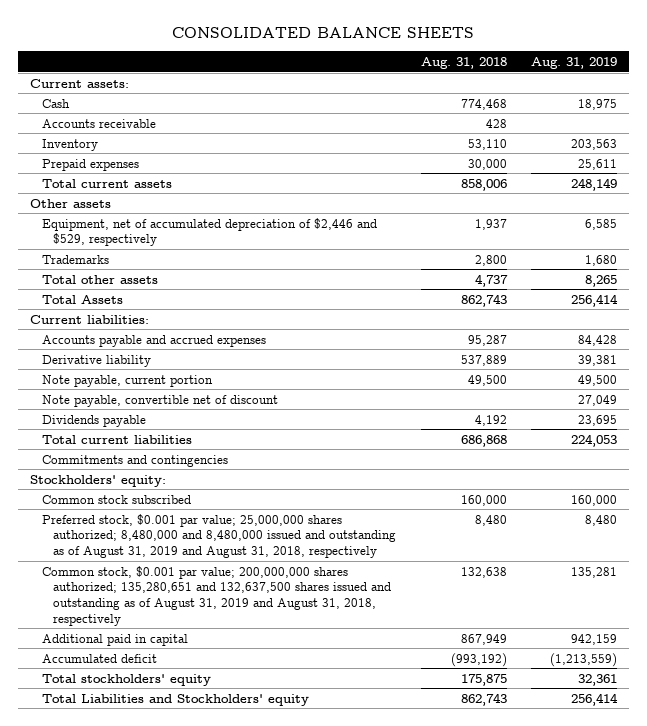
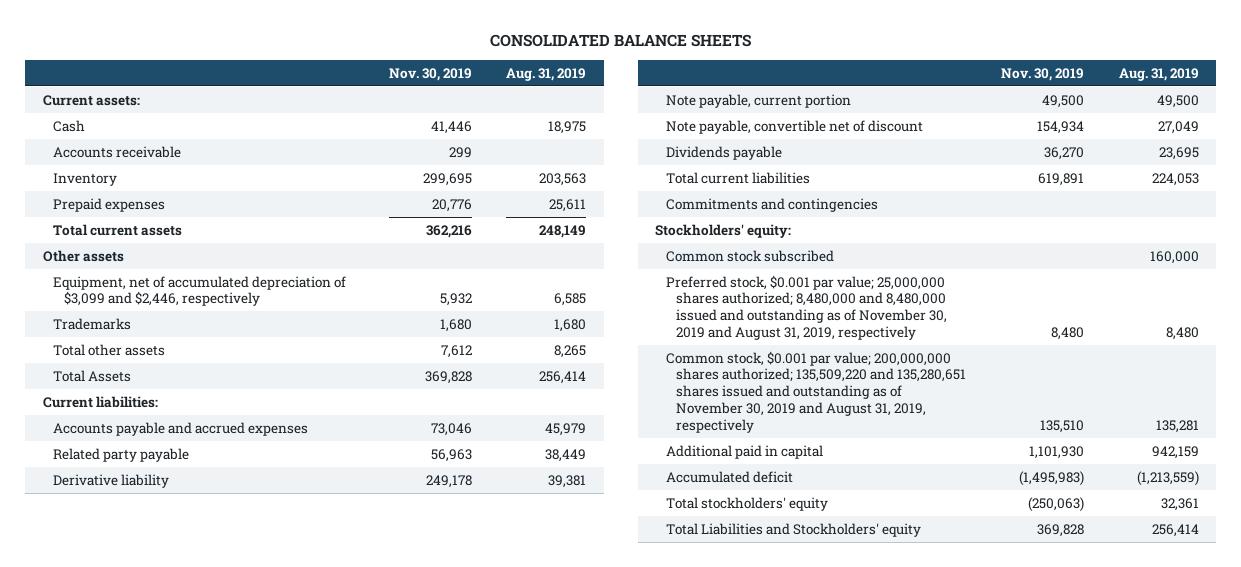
- | Aug. 31, 2018 | Aug. 31, 2019
+ | Nov. 30, 2019 | Aug. 31, 2019
- Equipment, net of accumulated depreciation of $2,446 and $529, respectively | 1,937 | 6,585
+ Equipment, net of accumulated depreciation of $3,099 and $2,446, respectively | 5,932 | 6,585
- Accounts payable and accrued expenses | 95,287 | 84,428
+ Accounts payable and accrued expenses | 73,046 | 45,979
+ Related party payable | 56,963 | 38,449
- Preferred stock, $0.001 par value; 25,000,000 shares authorized; 8,480,000 and 8,480,000 issued and outstanding as of August 31, 2019 and August 31, 2018, respectively | 8,480 | 8,480
- Common stock, $0.001 par value; 200,000,000 shares authorized; 135,280,651 and 132,637,500 shares issued and outstanding as of August 31, 2019 and August 31, 2018, respectively | 132,638 | 135,281
+ Preferred stock, $0.001 par value; 25,000,000 shares authorized; 8,480,000 and 8,480,000 issued and outstanding as of November 30, 2019 and August 31, 2019, respectively | 8,480 | 8,480
+ Common stock, $0.001 par value; 200,000,000 shares authorized; 135,509,220 and 135,280,651 shares issued and outstanding as of November 30, 2019 and August 31, 2019, respectively | 135,510 | 135,281

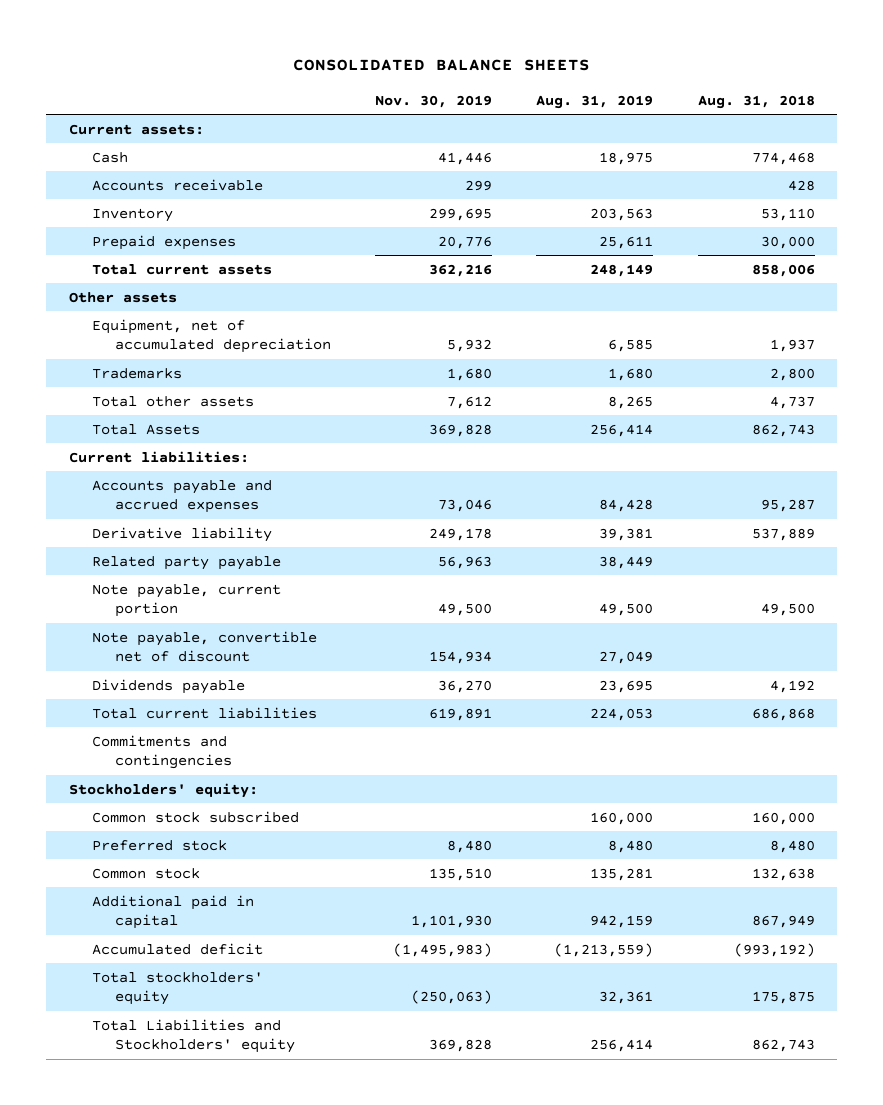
- | Nov. 30, 2019 | Aug. 31, 2019
+ | Nov. 30, 2019 | Aug. 31, 2019 | Aug. 31, 2018
- Equipment, net of accumulated depreciation of $3,099 and $2,446, respectively | 5,932 | 6,585
+ Equipment, net of accumulated depreciation | 5,932 | 6,585 | 1,937
- Accounts payable and accrued expenses | 73,046 | 45,979
+ Accounts payable and accrued expenses | 73,046 | 84,428 | 95,287
moved down: Related party payable | 56,963 | 38,449 |
- Preferred stock, $0.001 par value; 25,000,000 shares authorized; 8,480,000 and 8,480,000 issued and outstanding as of November 30, 2019 and August 31, 2019, respectively | 8,480 | 8,480
- Common stock, $0.001 par value; 200,000,000 shares authorized; 135,509,220 and 135,280,651 shares issued and outstanding as of November 30, 2019 and August 31, 2019, respectively | 135,510 | 135,281
+ Preferred stock | 8,480 | 8,480 | 8,480
+ Common stock | 135,510 | 135,281 | 132,638

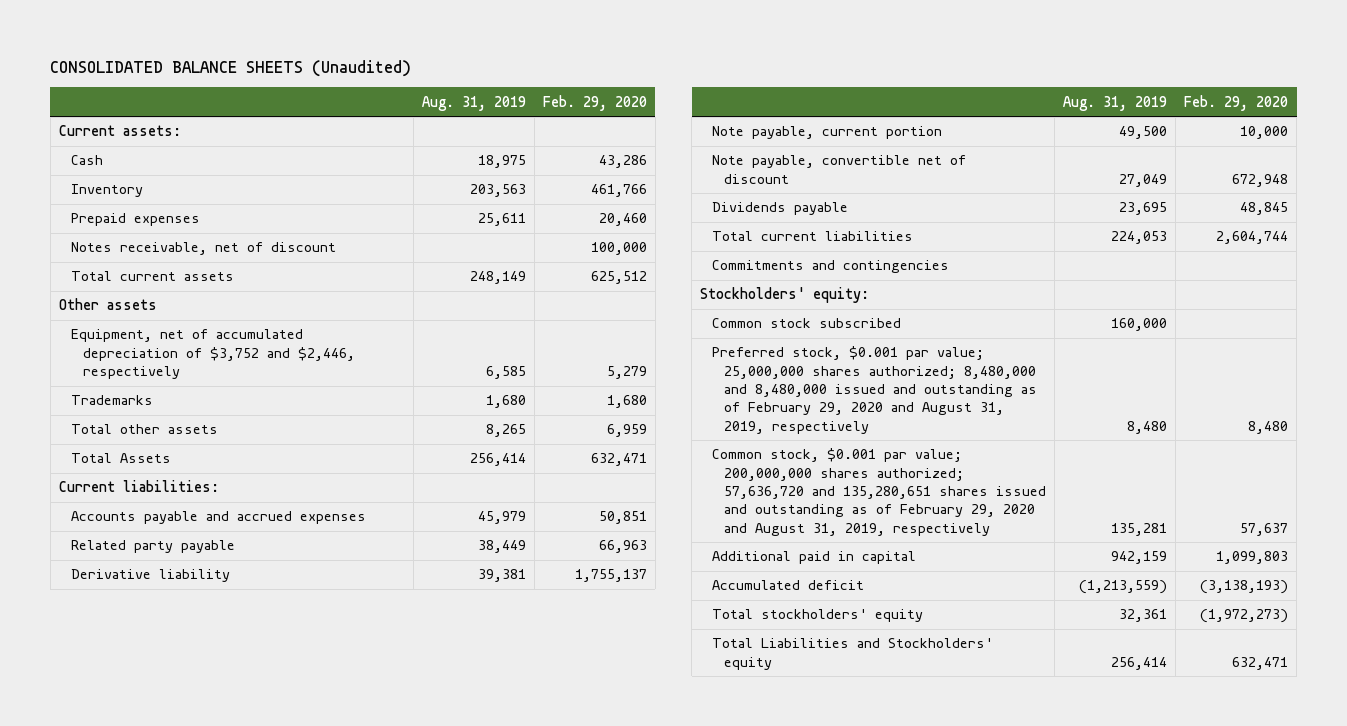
- CONSOLIDATED BALANCE SHEETS
+ CONSOLIDATED BALANCE SHEETS (Unaudited)
- | Nov. 30, 2019 | Aug. 31, 2019 | Aug. 31, 2018
+ | Aug. 31, 2019 | Feb. 29, 2020
- Accounts receivable | 299 | | 428
+ Notes receivable, net of discount | | 100,000
- Equipment, net of accumulated depreciation | 5,932 | 6,585 | 1,937
+ Equipment, net of accumulated depreciation of $3,752 and $2,446, respectively | 6,585 | 5,279
- Accounts payable and accrued expenses | 73,046 | 84,428 | 95,287
+ Accounts payable and accrued expenses | 45,979 | 50,851
moved down: Derivative liability | 39,381 | 1,755,137
- Preferred stock | 8,480 | 8,480 | 8,480
- Common stock | 135,510 | 135,281 | 132,638
+ Preferred stock, $0.001 par value; 25,000,000 shares authorized; 8,480,000 and 8,480,000 issued and outstanding as of February 29, 2020 and August 31, 2019, respectively | 8,480 | 8,480
+ Common stock, $0.001 par value; 200,000,000 shares authorized; 57,636,720 and 135,280,651 shares issued and outstanding as of February 29, 2020 and August 31, 2019, respectively | 135,281 | 57,637

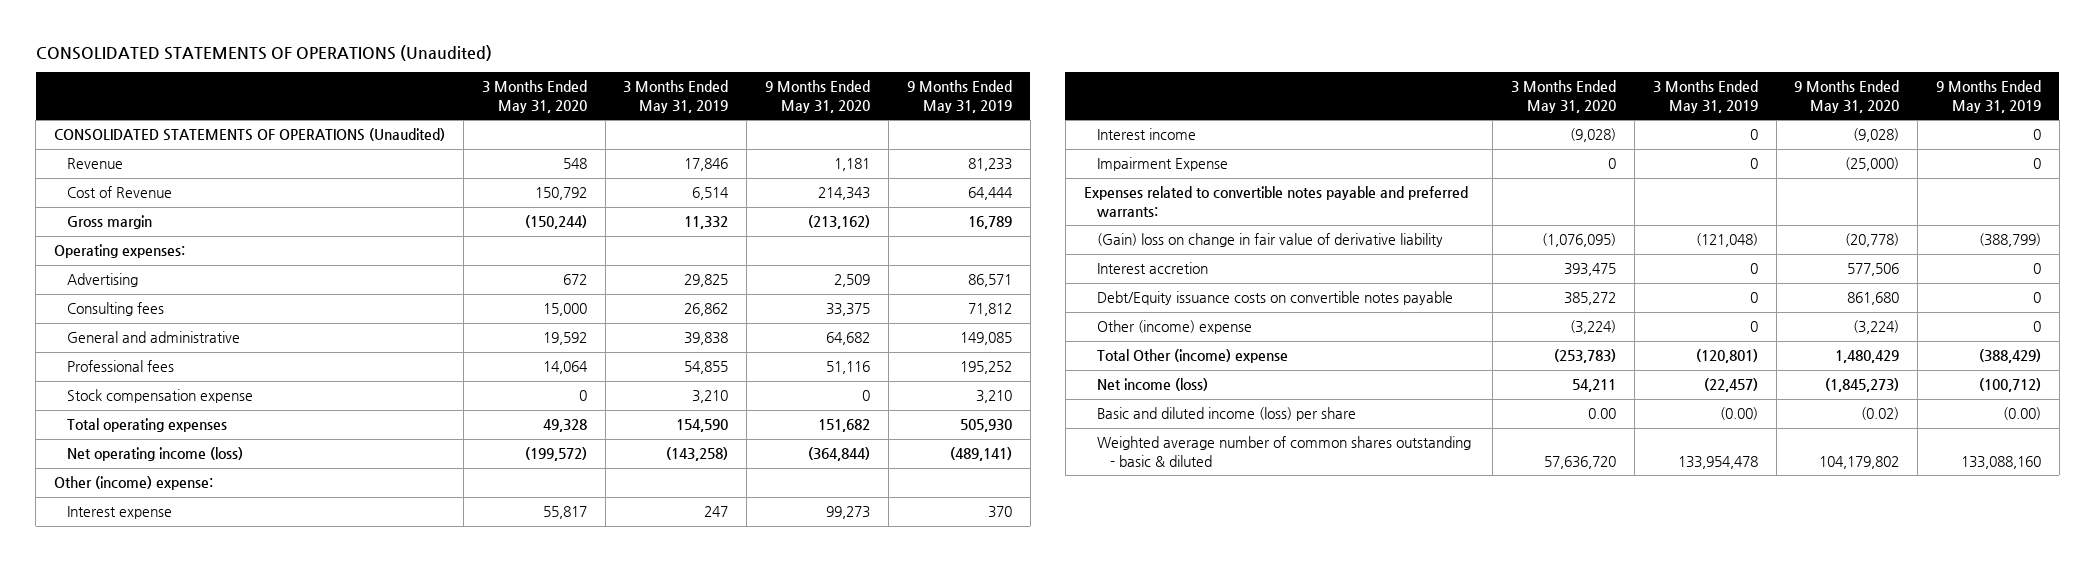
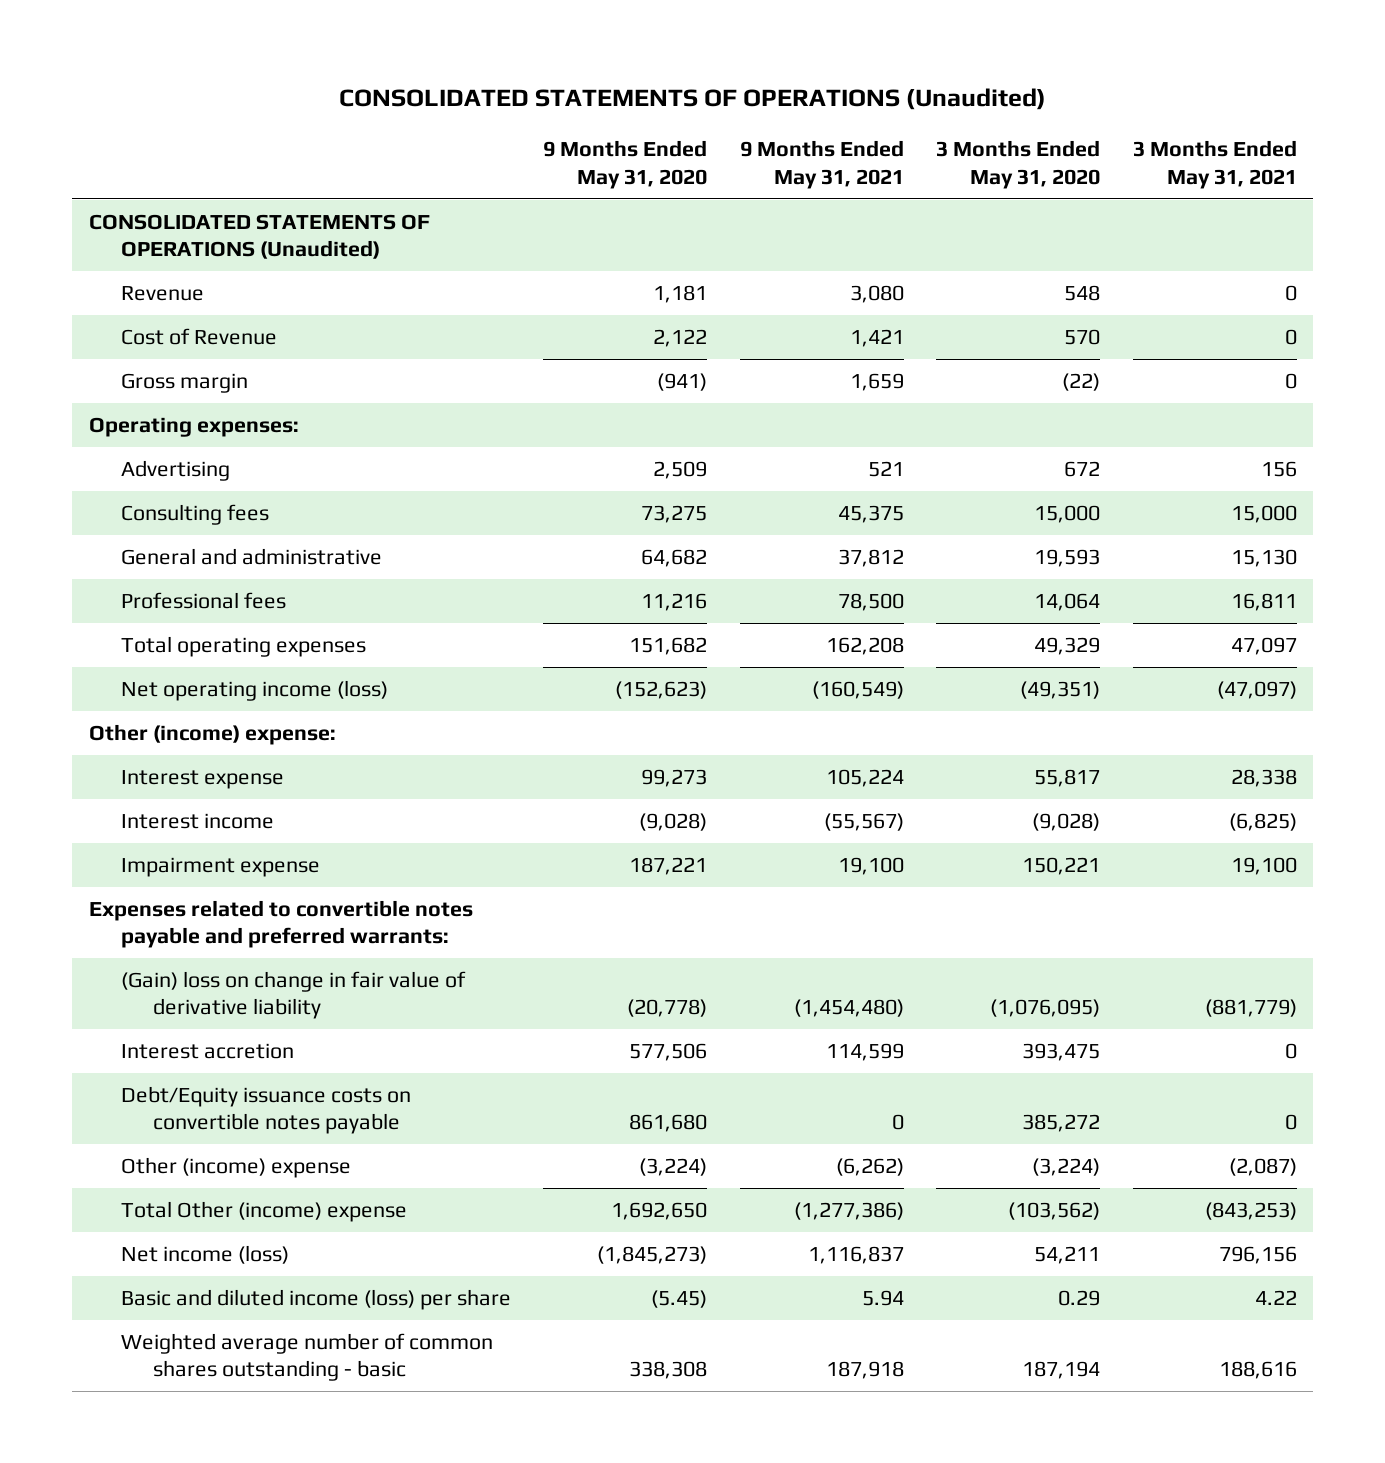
- | 3 Months Ended May 31, 2020 | 3 Months Ended May 31, 2019 | 9 Months Ended May 31, 2020 | 9 Months Ended May 31, 2019
+ | 9 Months Ended May 31, 2020 | 9 Months Ended May 31, 2021 | 3 Months Ended May 31, 2020 | 3 Months Ended May 31, 2021
- Cost of Revenue | 150,792 | 6,514 | 214,343 | 64,444
- Gross margin | (150,244) | 11,332 | (213,162) | 16,789
+ Cost of Revenue | 2,122 | 1,421 | 570 | 0
+ Gross margin | (941) | 1,659 | (22) | 0
- Consulting fees | 15,000 | 26,862 | 33,375 | 71,812
- General and administrative | 19,592 | 39,838 | 64,682 | 149,085
- Professional fees | 14,064 | 54,855 | 51,116 | 195,252
- Stock compensation expense | 0 | 3,210 | 0 | 3,210
- Total operating expenses | 49,328 | 154,590 | 151,682 | 505,930
- Net operating income (loss) | (199,572) | (143,258) | (364,844) | (489,141)
+ Consulting fees | 73,275 | 45,375 | 15,000 | 15,000
+ General and administrative | 64,682 | 37,812 | 19,593 | 15,130
+ Professional fees | 11,216 | 78,500 | 14,064 | 16,811
+ Total operating expenses | 151,682 | 162,208 | 49,329 | 47,097
+ Net operating income (loss) | (152,623) | (160,549) | (49,351) | (47,097)
- Impairment Expense | 0 | 0 | (25,000) | 0
+ Impairment expense | 187,221 | 19,100 | 150,221 | 19,100
- Total Other (income) expense | (253,783) | (120,801) | 1,480,429 | (388,429)
+ Total Other (income) expense | 1,692,650 | (1,277,386) | (103,562) | (843,253)
- Basic and diluted income (loss) per share | 0.00 | (0.00) | (0.02) | (0.00)
- Weighted average number of common shares outstanding - basic & diluted | 57,636,720 | 133,954,478 | 104,179,802 | 133,088,160
+ Basic and diluted income (loss) per share | (5.45) | 5.94 | 0.29 | 4.22
+ Weighted average number of common shares outstanding - basic | 338,308 | 187,918 | 187,194 | 188,616

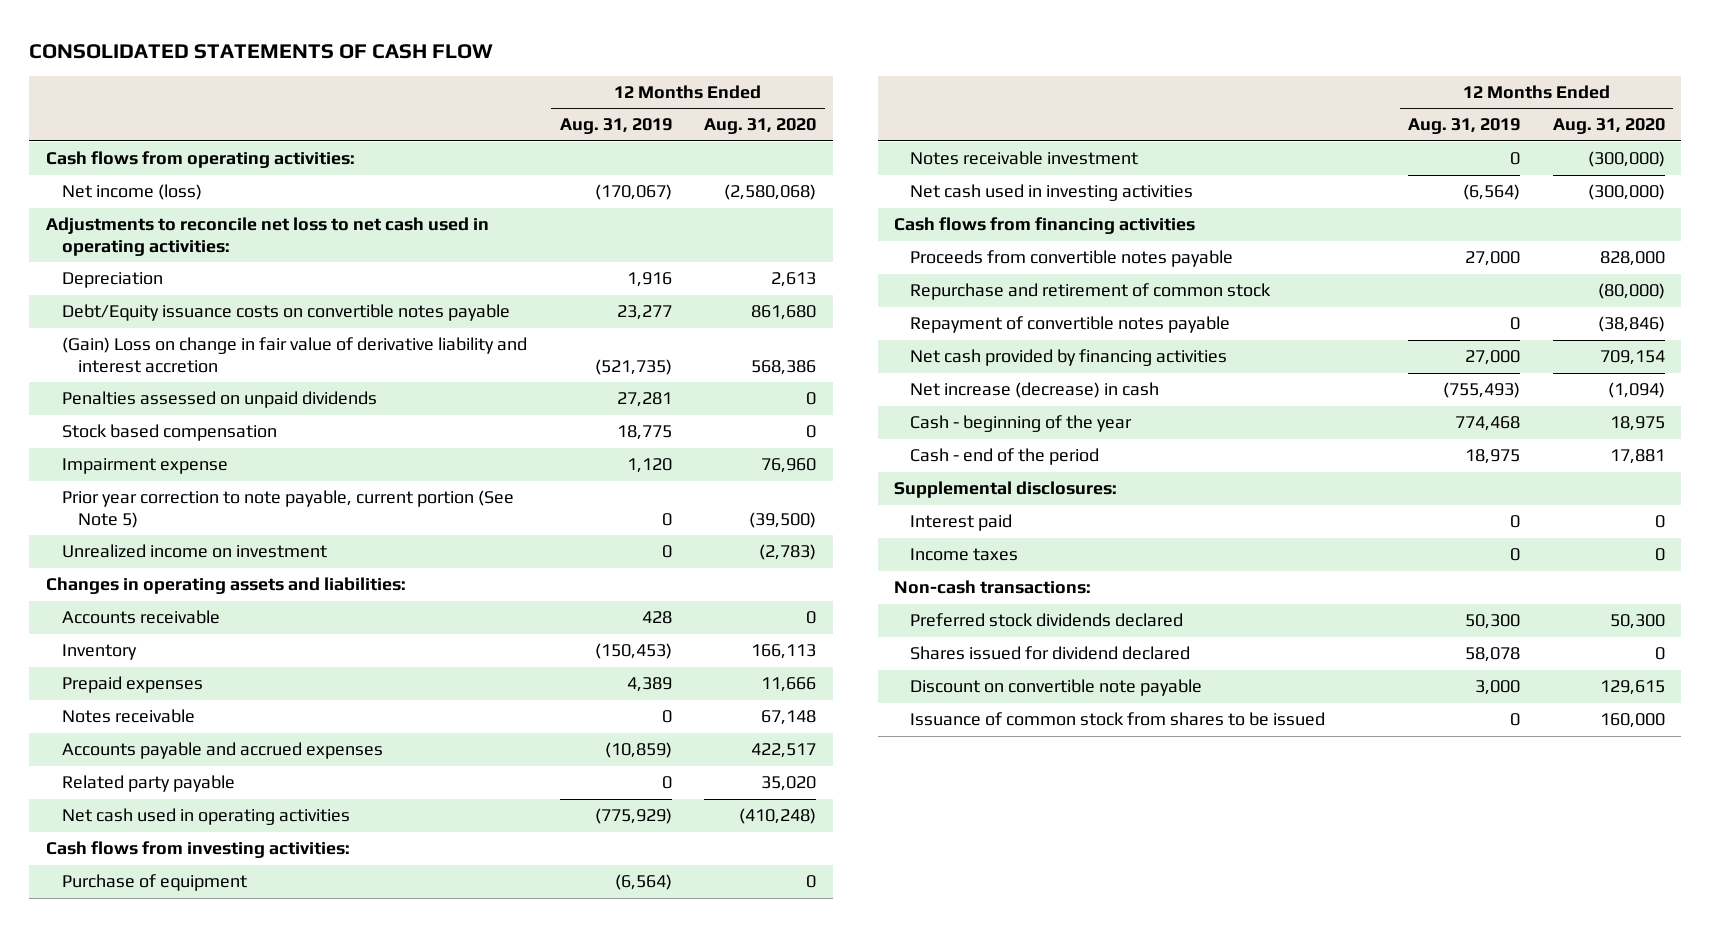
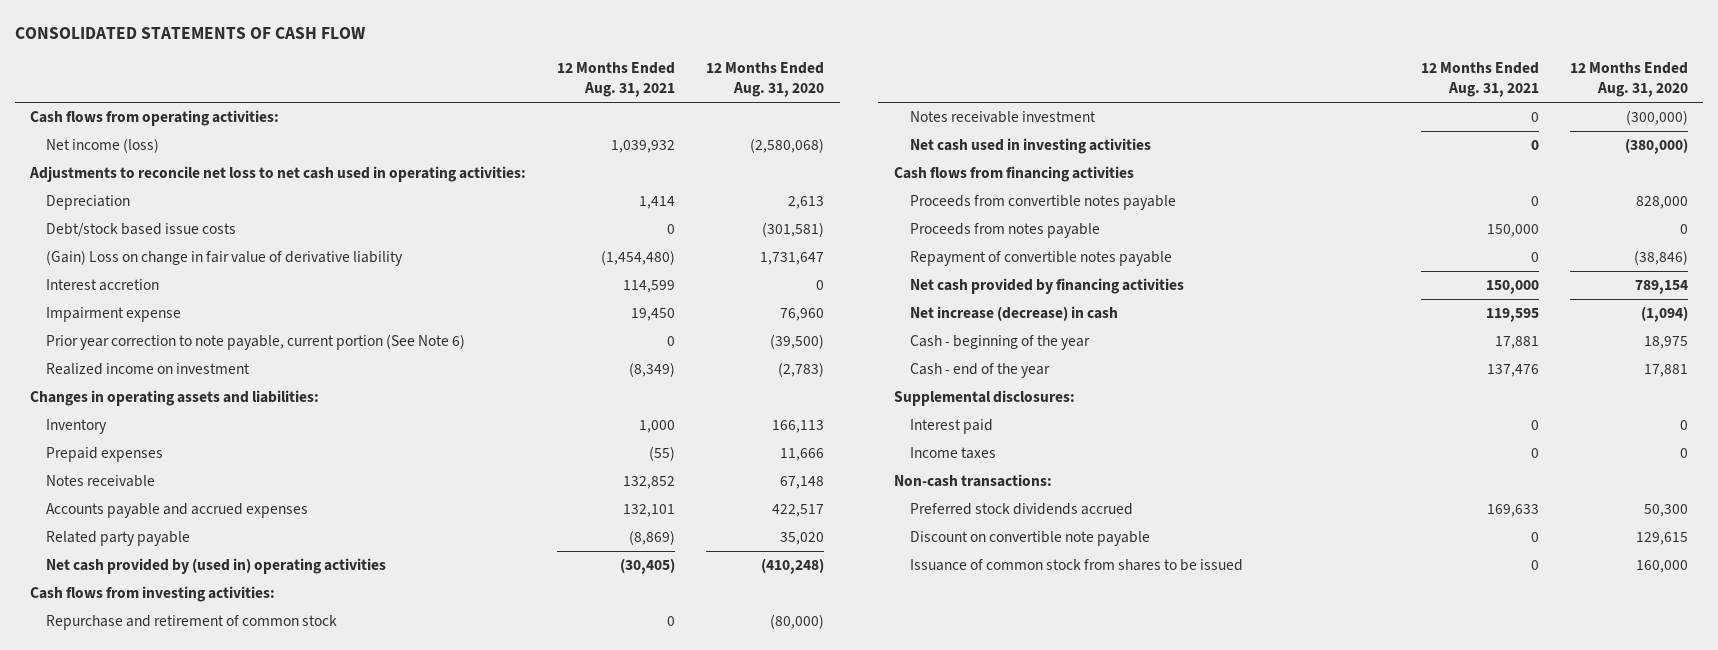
- | 12 Months Ended Aug. 31, 2019 | 12 Months Ended Aug. 31, 2020
+ | 12 Months Ended Aug. 31, 2021 | 12 Months Ended Aug. 31, 2020
- Debt/Equity issuance costs on convertible notes payable | 23,277 | 861,680
- (Gain) Loss on change in fair value of derivative liability and interest accretion | (521,735) | 568,386
- Penalties assessed on unpaid dividends | 27,281 | 0
- Stock based compensation | 18,775 | 0
+ Debt/stock based issue costs | 0 | (301,581)
+ (Gain) Loss on change in fair value of derivative liability | (1,454,480) | 1,731,647
+ Interest accretion | 114,599 | 0
- Prior year correction to note payable, current portion (See Note 5) | 0 | (39,500)
- Unrealized income on investment | 0 | (2,783)
+ Prior year correction to note payable, current portion (See Note 6) | 0 | (39,500)
+ Realized income on investment | (8,349) | (2,783)
- Accounts receivable | 428 | 0
- Net cash used in operating activities | (775,929) | (410,248)
+ Net cash provided by (used in) operating activities | (30,405) | (410,248)
- Purchase of equipment | (6,564) | 0
moved up: Repurchase and retirement of common stock | 0 | (80,000)
- Net cash used in investing activities | (6,564) | (300,000)
+ Net cash used in investing activities | 0 | (380,000)
+ Proceeds from notes payable | 150,000 | 0
- Net cash provided by financing activities | 27,000 | 709,154
+ Net cash provided by financing activities | 150,000 | 789,154
- Cash - end of the period | 18,975 | 17,881
+ Cash - end of the year | 137,476 | 17,881
- Preferred stock dividends declared | 50,300 | 50,300
- Shares issued for dividend declared | 58,078 | 0
+ Preferred stock dividends accrued | 169,633 | 50,300

